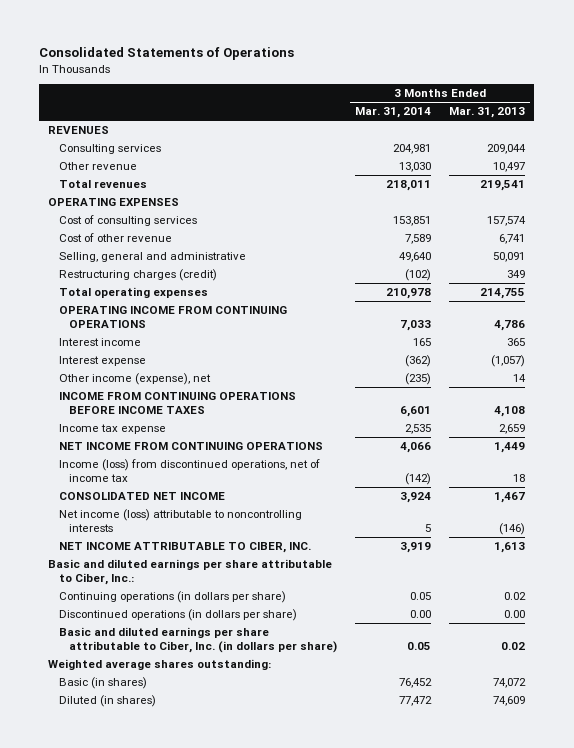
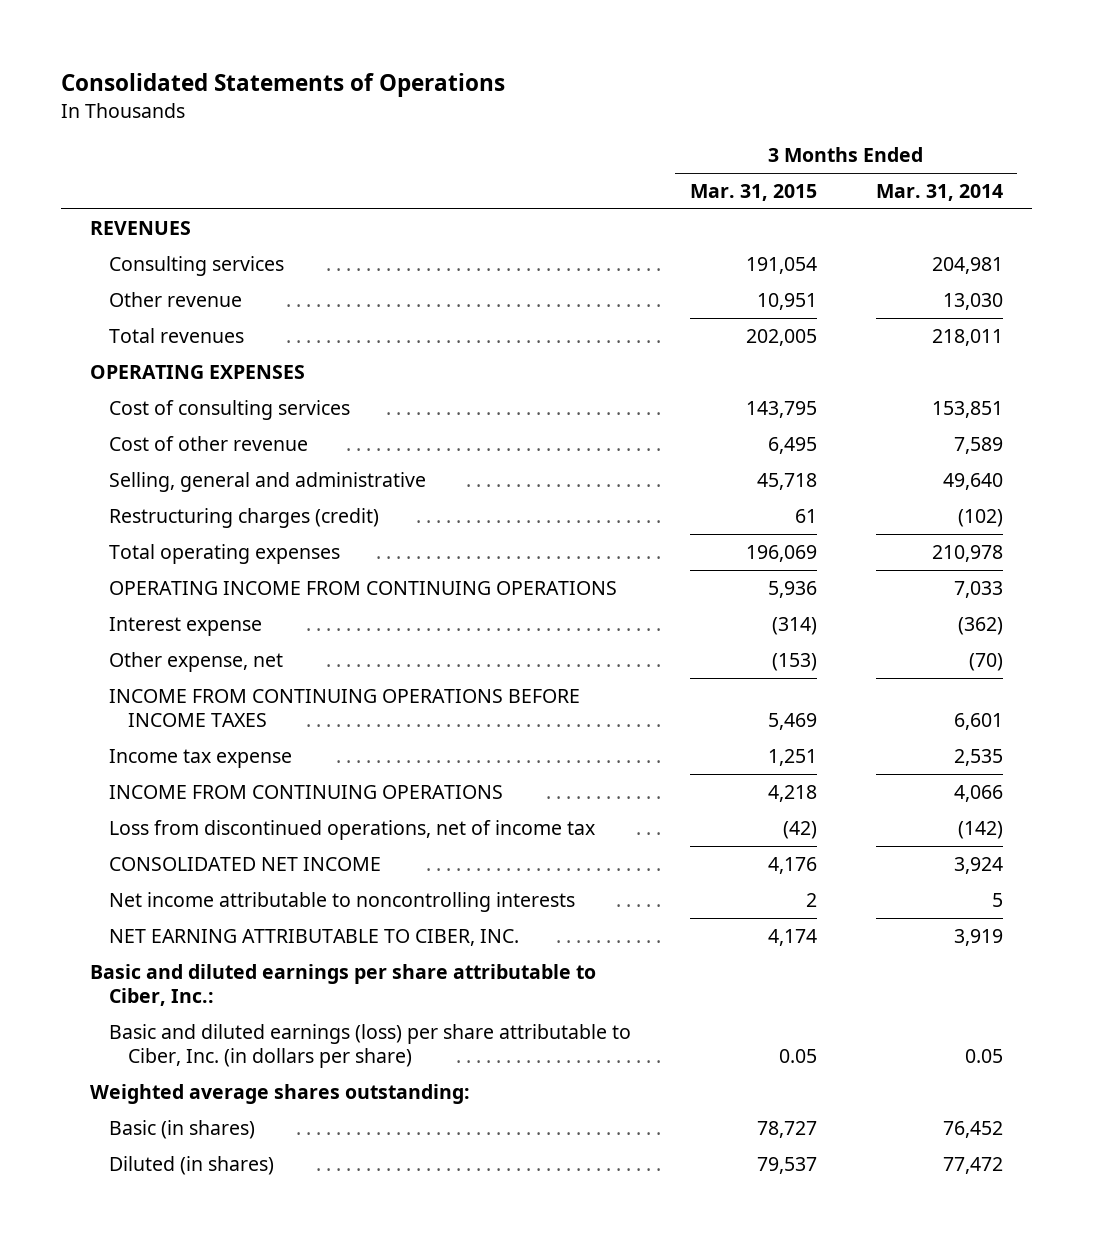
- | 3 Months Ended Mar. 31, 2014 | 3 Months Ended Mar. 31, 2013
+ | 3 Months Ended Mar. 31, 2015 | 3 Months Ended Mar. 31, 2014
- Interest income | 165 | 365
- Other income (expense), net | (235) | 14
+ Other expense, net | (153) | (70)
- NET INCOME FROM CONTINUING OPERATIONS | 4,066 | 1,449
- Income (loss) from discontinued operations, net of income tax | (142) | 18
+ INCOME FROM CONTINUING OPERATIONS | 4,218 | 4,066
+ Loss from discontinued operations, net of income tax | (42) | (142)
- Net income (loss) attributable to noncontrolling interests | 5 | (146)
- NET INCOME ATTRIBUTABLE TO CIBER, INC. | 3,919 | 1,613
+ Net income attributable to noncontrolling interests | 2 | 5
+ NET EARNING ATTRIBUTABLE TO CIBER, INC. | 4,174 | 3,919
- Continuing operations (in dollars per share) | 0.05 | 0.02
- Discontinued operations (in dollars per share) | 0.00 | 0.00
- Basic and diluted earnings per share attributable to Ciber, Inc. (in dollars per share) | 0.05 | 0.02
+ Basic and diluted earnings (loss) per share attributable to Ciber, Inc. (in dollars per share) | 0.05 | 0.05

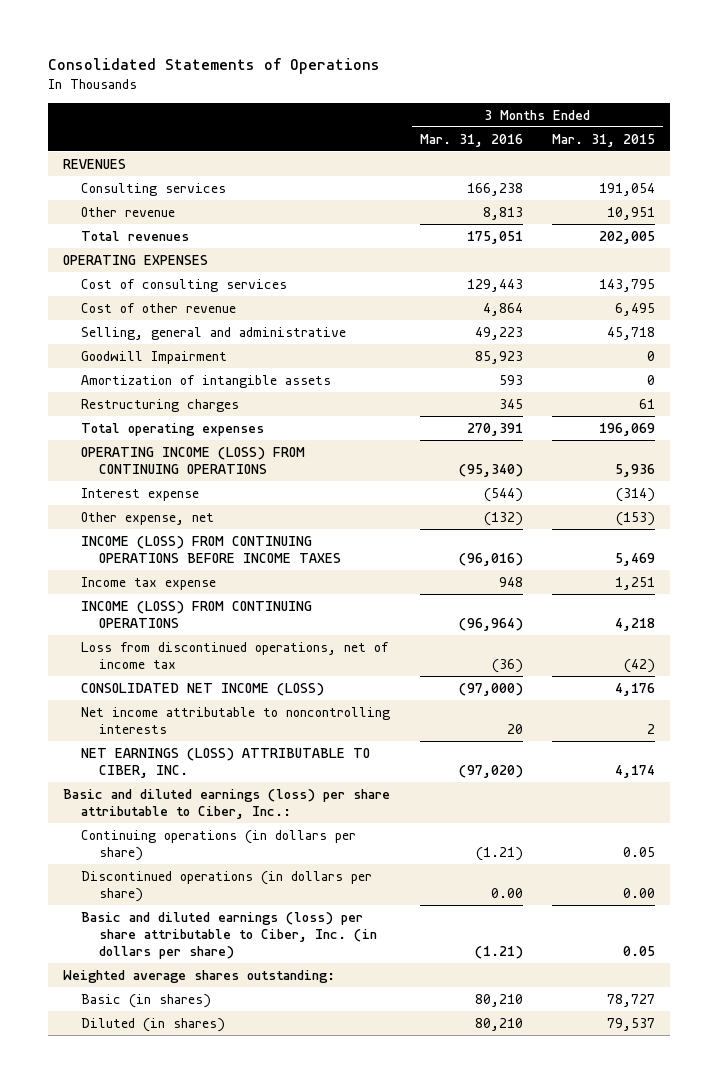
- | 3 Months Ended Mar. 31, 2015 | 3 Months Ended Mar. 31, 2014
+ | 3 Months Ended Mar. 31, 2016 | 3 Months Ended Mar. 31, 2015
- Restructuring charges (credit) | 61 | (102)
+ Goodwill Impairment | 85,923 | 0
+ Amortization of intangible assets | 593 | 0
+ Restructuring charges | 345 | 61
- OPERATING INCOME FROM CONTINUING OPERATIONS | 5,936 | 7,033
+ OPERATING INCOME (LOSS) FROM CONTINUING OPERATIONS | (95,340) | 5,936
- INCOME FROM CONTINUING OPERATIONS BEFORE INCOME TAXES | 5,469 | 6,601
+ INCOME (LOSS) FROM CONTINUING OPERATIONS BEFORE INCOME TAXES | (96,016) | 5,469
- INCOME FROM CONTINUING OPERATIONS | 4,218 | 4,066
+ INCOME (LOSS) FROM CONTINUING OPERATIONS | (96,964) | 4,218
- CONSOLIDATED NET INCOME | 4,176 | 3,924
+ CONSOLIDATED NET INCOME (LOSS) | (97,000) | 4,176
- NET EARNING ATTRIBUTABLE TO CIBER, INC. | 4,174 | 3,919
- Basic and diluted earnings per share attributable to Ciber, Inc.:
+ NET EARNINGS (LOSS) ATTRIBUTABLE TO CIBER, INC. | (97,020) | 4,174
+ Basic and diluted earnings (loss) per share attributable to Ciber, Inc.:
+ Continuing operations (in dollars per share) | (1.21) | 0.05
+ Discontinued operations (in dollars per share) | 0.00 | 0.00

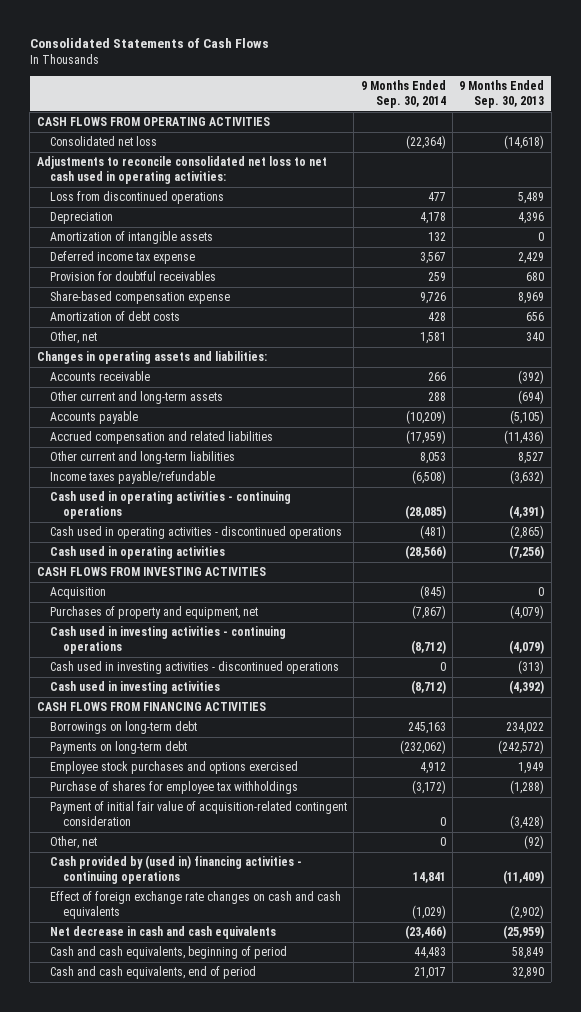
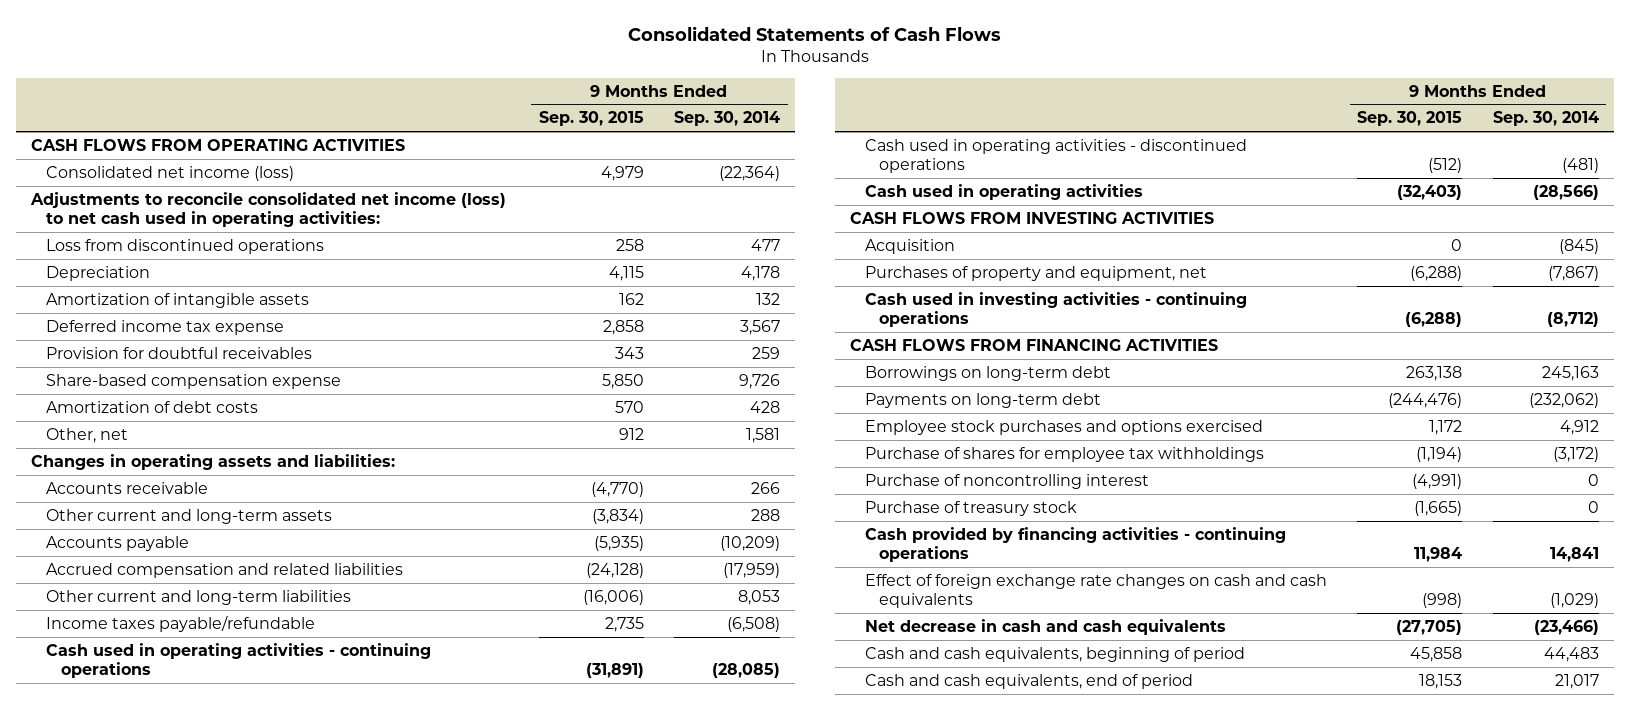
- | 9 Months Ended Sep. 30, 2014 | 9 Months Ended Sep. 30, 2013
+ | 9 Months Ended Sep. 30, 2015 | 9 Months Ended Sep. 30, 2014
- Consolidated net loss | (22,364) | (14,618)
- Adjustments to reconcile consolidated net loss to net cash used in operating activities:
+ Consolidated net income (loss) | 4,979 | (22,364)
+ Adjustments to reconcile consolidated net income (loss) to net cash used in operating activities:
- Cash used in investing activities - discontinued operations | 0 | (313)
- Cash used in investing activities | (8,712) | (4,392)
- Payment of initial fair value of acquisition-related contingent consideration | 0 | (3,428)
- Other, net | 0 | (92)
- Cash provided by (used in) financing activities - continuing operations | 14,841 | (11,409)
+ Purchase of noncontrolling interest | (4,991) | 0
+ Purchase of treasury stock | (1,665) | 0
+ Cash provided by financing activities - continuing operations | 11,984 | 14,841

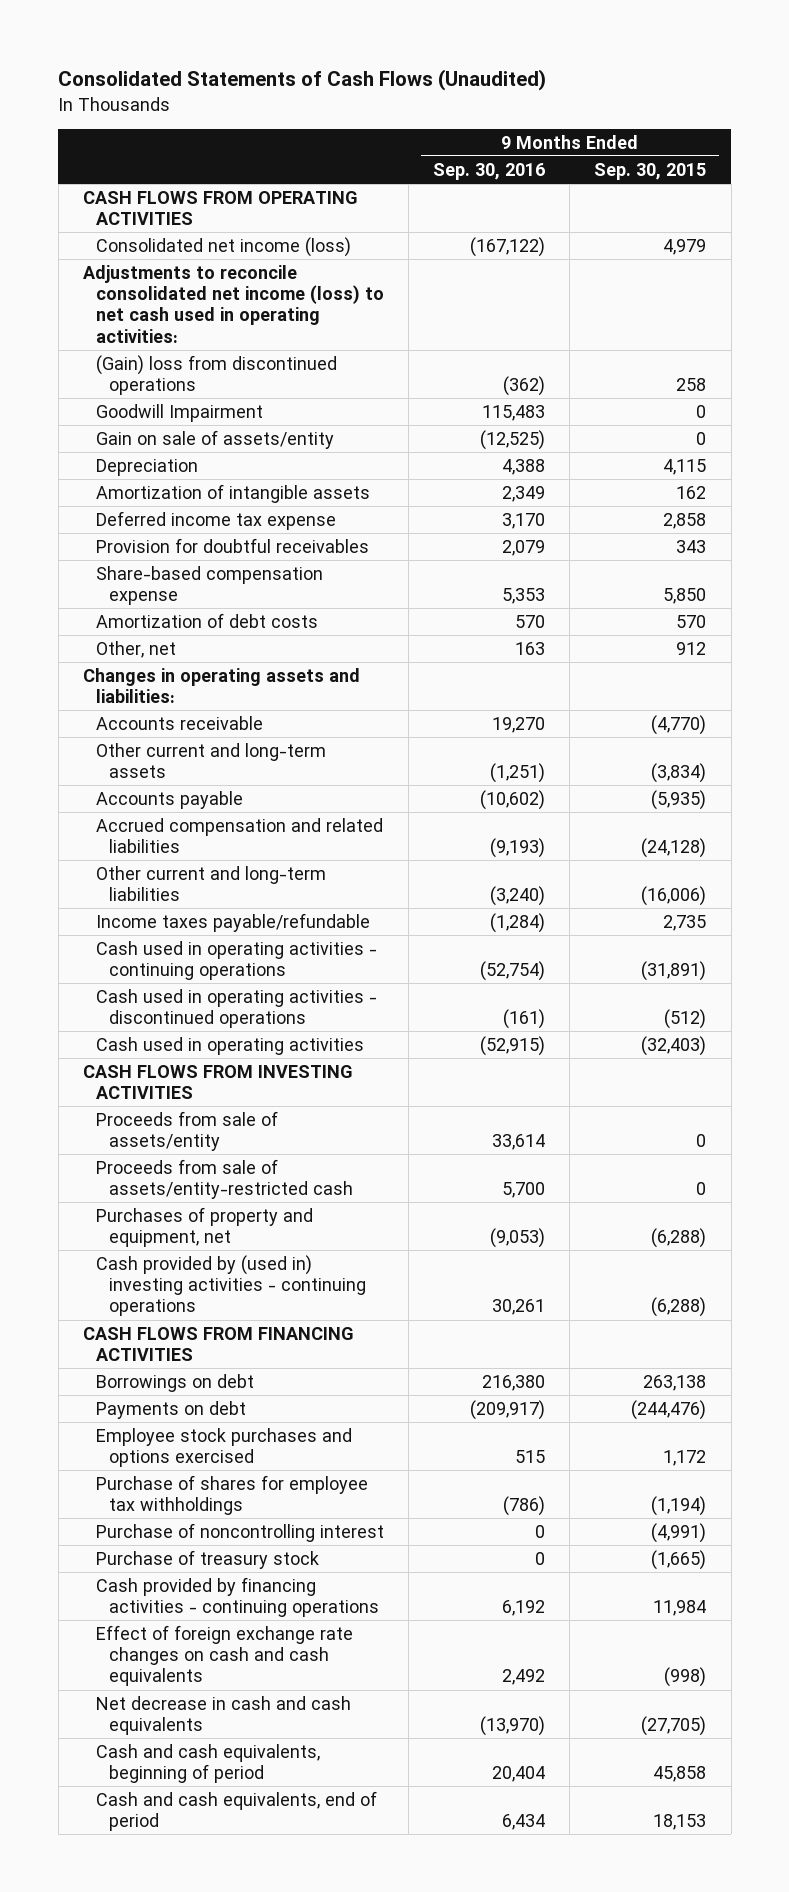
- Consolidated Statements of Cash Flows
+ Consolidated Statements of Cash Flows (Unaudited)
- | 9 Months Ended Sep. 30, 2015 | 9 Months Ended Sep. 30, 2014
+ | 9 Months Ended Sep. 30, 2016 | 9 Months Ended Sep. 30, 2015
- Loss from discontinued operations | 258 | 477
+ (Gain) loss from discontinued operations | (362) | 258
+ Goodwill Impairment | 115,483 | 0
+ Gain on sale of assets/entity | (12,525) | 0
- Acquisition | 0 | (845)
+ Proceeds from sale of assets/entity | 33,614 | 0
+ Proceeds from sale of assets/entity-restricted cash | 5,700 | 0
- Cash used in investing activities - continuing operations | (6,288) | (8,712)
+ Cash provided by (used in) investing activities - continuing operations | 30,261 | (6,288)
- Borrowings on long-term debt | 263,138 | 245,163
- Payments on long-term debt | (244,476) | (232,062)
+ Borrowings on debt | 216,380 | 263,138
+ Payments on debt | (209,917) | (244,476)

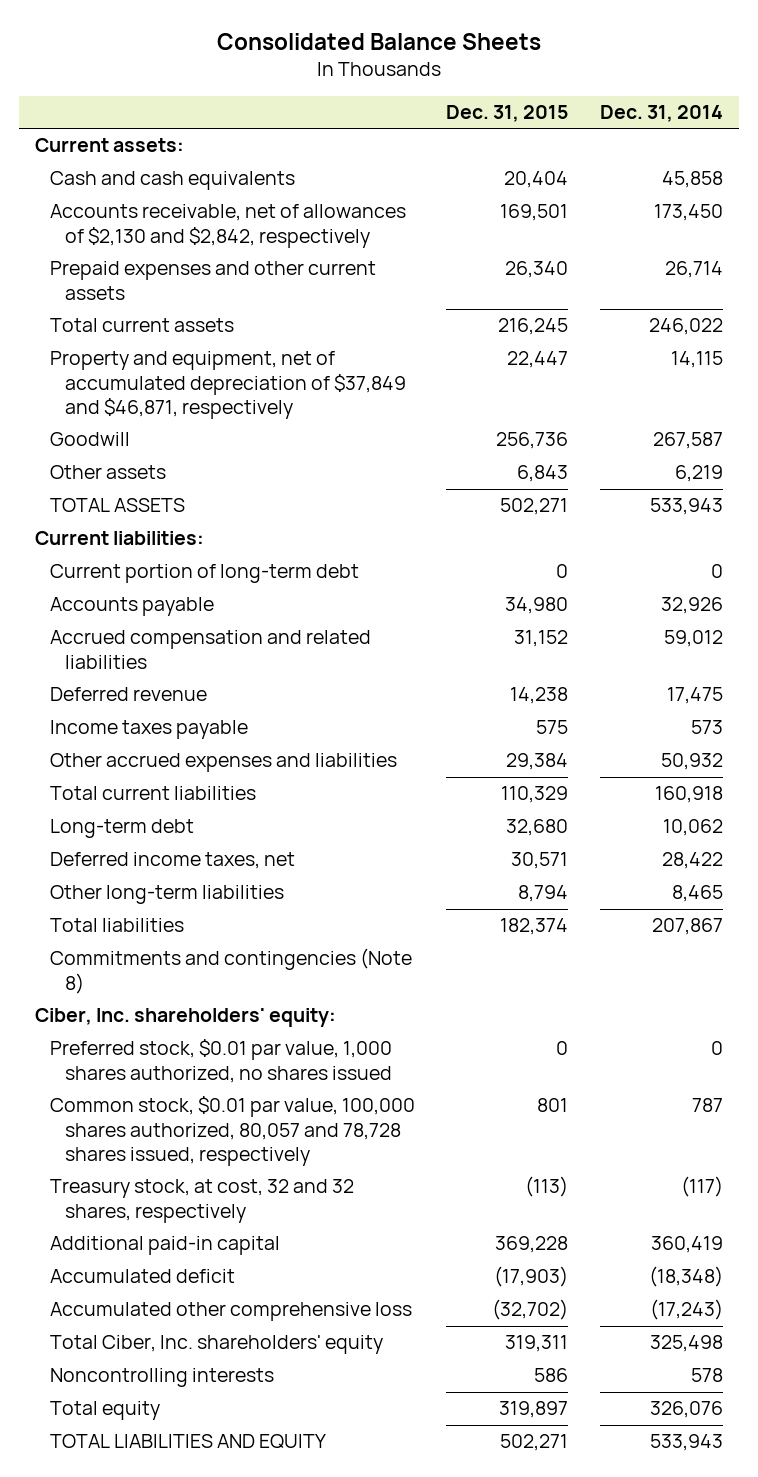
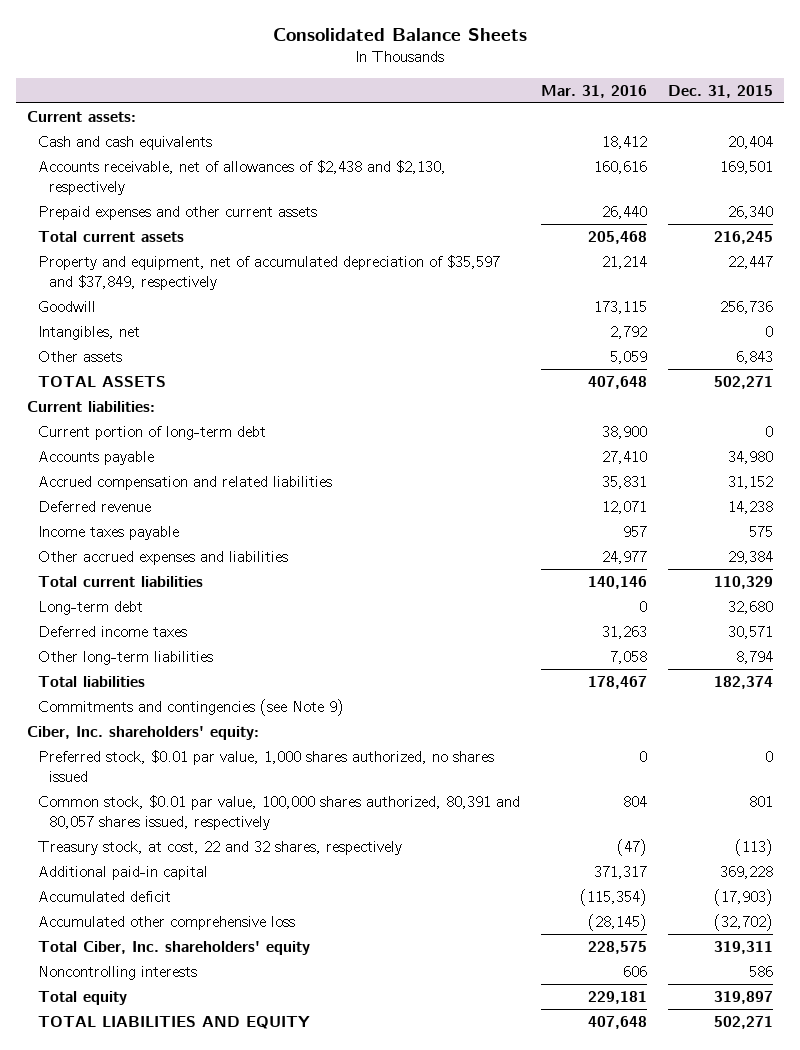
- | Dec. 31, 2015 | Dec. 31, 2014
+ | Mar. 31, 2016 | Dec. 31, 2015
- Accounts receivable, net of allowances of $2,130 and $2,842, respectively | 169,501 | 173,450
+ Accounts receivable, net of allowances of $2,438 and $2,130, respectively | 160,616 | 169,501
- Property and equipment, net of accumulated depreciation of $37,849 and $46,871, respectively | 22,447 | 14,115
+ Property and equipment, net of accumulated depreciation of $35,597 and $37,849, respectively | 21,214 | 22,447
+ Intangibles, net | 2,792 | 0
- Deferred income taxes, net | 30,571 | 28,422
+ Deferred income taxes | 31,263 | 30,571
- Commitments and contingencies (Note 8)
+ Commitments and contingencies (see Note 9)
- Common stock, $0.01 par value, 100,000 shares authorized, 80,057 and 78,728 shares issued, respectively | 801 | 787
- Treasury stock, at cost, 32 and 32 shares, respectively | (113) | (117)
+ Common stock, $0.01 par value, 100,000 shares authorized, 80,391 and 80,057 shares issued, respectively | 804 | 801
+ Treasury stock, at cost, 22 and 32 shares, respectively | (47) | (113)

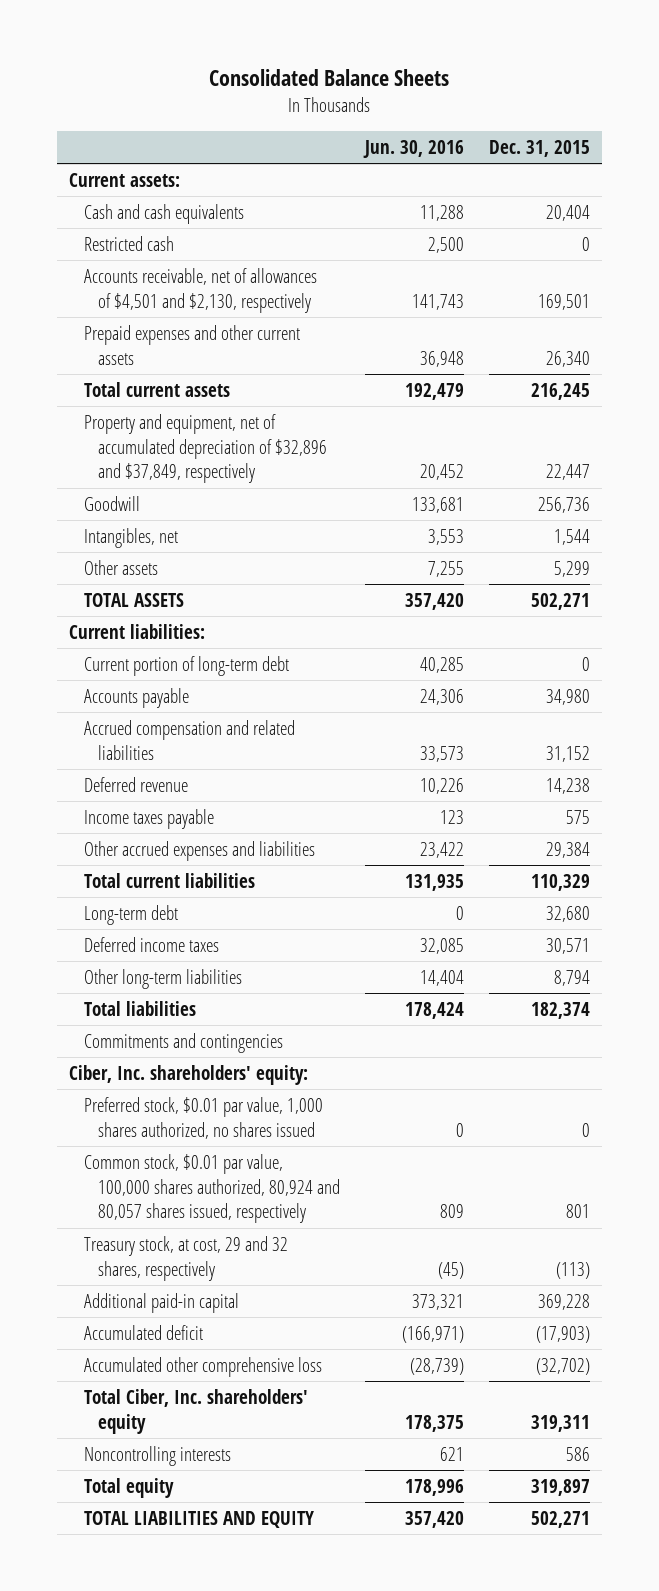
- | Mar. 31, 2016 | Dec. 31, 2015
+ | Jun. 30, 2016 | Dec. 31, 2015
- Accounts receivable, net of allowances of $2,438 and $2,130, respectively | 160,616 | 169,501
+ Restricted cash | 2,500 | 0
+ Accounts receivable, net of allowances of $4,501 and $2,130, respectively | 141,743 | 169,501
- Property and equipment, net of accumulated depreciation of $35,597 and $37,849, respectively | 21,214 | 22,447
+ Property and equipment, net of accumulated depreciation of $32,896 and $37,849, respectively | 20,452 | 22,447
- Intangibles, net | 2,792 | 0
- Other assets | 5,059 | 6,843
+ Intangibles, net | 3,553 | 1,544
+ Other assets | 7,255 | 5,299
- Commitments and contingencies (see Note 9)
+ Commitments and contingencies
- Common stock, $0.01 par value, 100,000 shares authorized, 80,391 and 80,057 shares issued, respectively | 804 | 801
- Treasury stock, at cost, 22 and 32 shares, respectively | (47) | (113)
+ Common stock, $0.01 par value, 100,000 shares authorized, 80,924 and 80,057 shares issued, respectively | 809 | 801
+ Treasury stock, at cost, 29 and 32 shares, respectively | (45) | (113)

